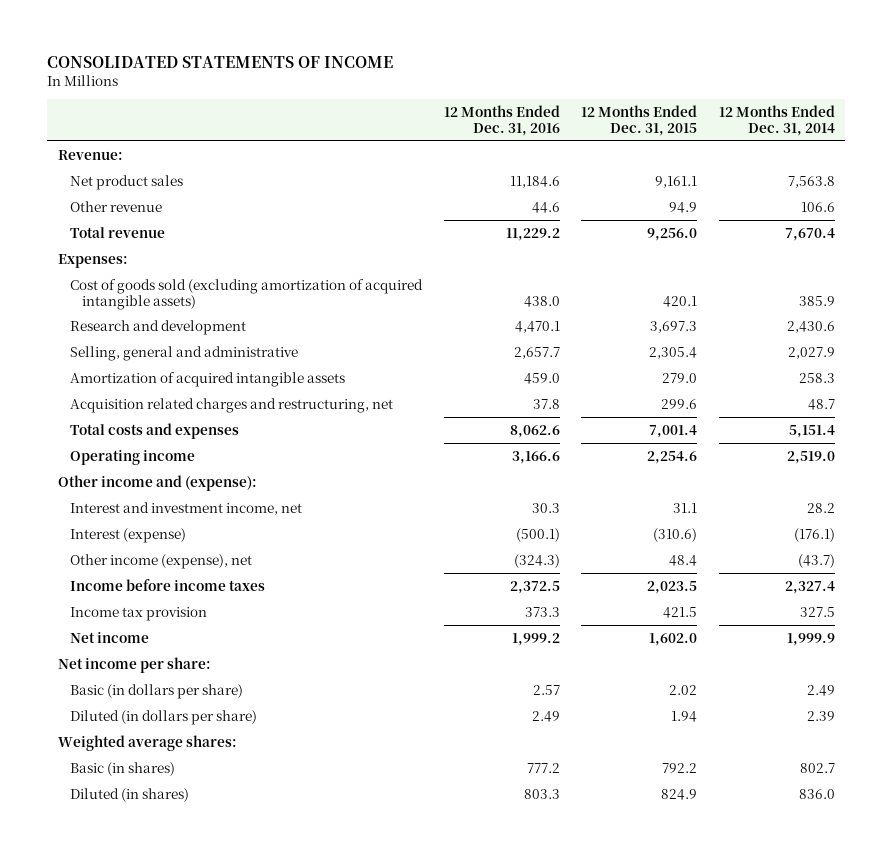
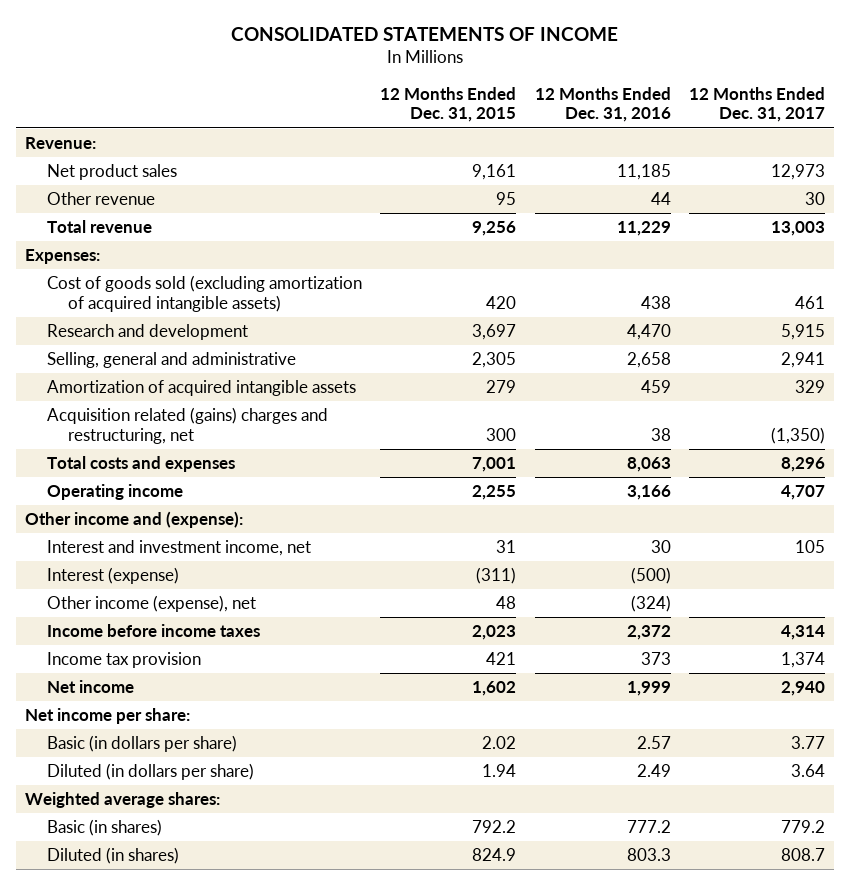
- | 12 Months Ended Dec. 31, 2016 | 12 Months Ended Dec. 31, 2015 | 12 Months Ended Dec. 31, 2014
+ | 12 Months Ended Dec. 31, 2015 | 12 Months Ended Dec. 31, 2016 | 12 Months Ended Dec. 31, 2017
- Net product sales | 11,184.6 | 9,161.1 | 7,563.8
- Other revenue | 44.6 | 94.9 | 106.6
- Total revenue | 11,229.2 | 9,256.0 | 7,670.4
+ Net product sales | 9,161 | 11,185 | 12,973
+ Other revenue | 95 | 44 | 30
+ Total revenue | 9,256 | 11,229 | 13,003
- Cost of goods sold (excluding amortization of acquired intangible assets) | 438.0 | 420.1 | 385.9
- Research and development | 4,470.1 | 3,697.3 | 2,430.6
- Selling, general and administrative | 2,657.7 | 2,305.4 | 2,027.9
- Amortization of acquired intangible assets | 459.0 | 279.0 | 258.3
- Acquisition related charges and restructuring, net | 37.8 | 299.6 | 48.7
- Total costs and expenses | 8,062.6 | 7,001.4 | 5,151.4
- Operating income | 3,166.6 | 2,254.6 | 2,519.0
+ Cost of goods sold (excluding amortization of acquired intangible assets) | 420 | 438 | 461
+ Research and development | 3,697 | 4,470 | 5,915
+ Selling, general and administrative | 2,305 | 2,658 | 2,941
+ Amortization of acquired intangible assets | 279 | 459 | 329
+ Acquisition related (gains) charges and restructuring, net | 300 | 38 | (1,350)
+ Total costs and expenses | 7,001 | 8,063 | 8,296
+ Operating income | 2,255 | 3,166 | 4,707
- Interest and investment income, net | 30.3 | 31.1 | 28.2
- Interest (expense) | (500.1) | (310.6) | (176.1)
- Other income (expense), net | (324.3) | 48.4 | (43.7)
- Income before income taxes | 2,372.5 | 2,023.5 | 2,327.4
- Income tax provision | 373.3 | 421.5 | 327.5
- Net income | 1,999.2 | 1,602.0 | 1,999.9
+ Interest and investment income, net | 31 | 30 | 105
+ Interest (expense) | (311) | (500) |
+ Other income (expense), net | 48 | (324) |
+ Income before income taxes | 2,023 | 2,372 | 4,314
+ Income tax provision | 421 | 373 | 1,374
+ Net income | 1,602 | 1,999 | 2,940

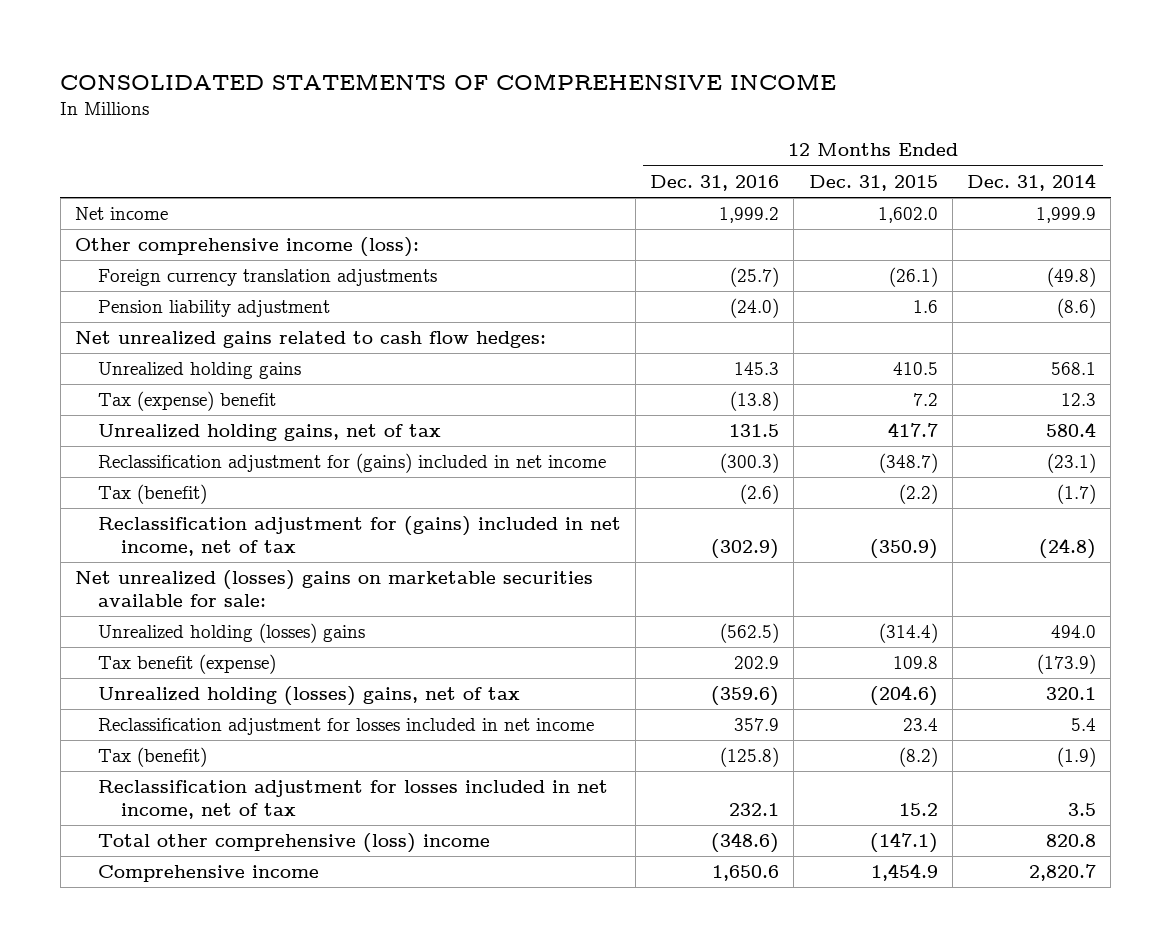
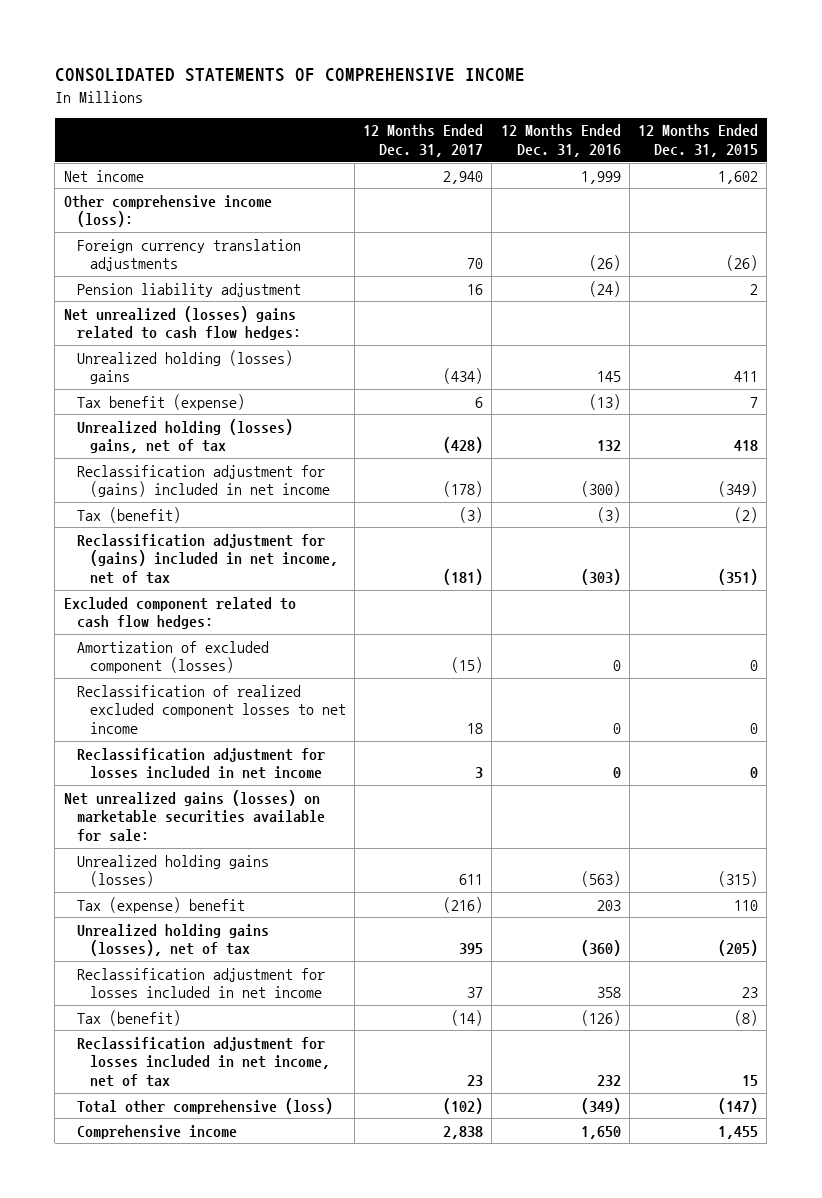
- | 12 Months Ended Dec. 31, 2016 | 12 Months Ended Dec. 31, 2015 | 12 Months Ended Dec. 31, 2014
+ | 12 Months Ended Dec. 31, 2017 | 12 Months Ended Dec. 31, 2016 | 12 Months Ended Dec. 31, 2015
- Net income | 1,999.2 | 1,602.0 | 1,999.9
+ Net income | 2,940 | 1,999 | 1,602
- Foreign currency translation adjustments | (25.7) | (26.1) | (49.8)
- Pension liability adjustment | (24.0) | 1.6 | (8.6)
- Net unrealized gains related to cash flow hedges:
- Unrealized holding gains | 145.3 | 410.5 | 568.1
- Tax (expense) benefit | (13.8) | 7.2 | 12.3
- Unrealized holding gains, net of tax | 131.5 | 417.7 | 580.4
- Reclassification adjustment for (gains) included in net income | (300.3) | (348.7) | (23.1)
- Tax (benefit) | (2.6) | (2.2) | (1.7)
- Reclassification adjustment for (gains) included in net income, net of tax | (302.9) | (350.9) | (24.8)
- Net unrealized (losses) gains on marketable securities available for sale:
- Unrealized holding (losses) gains | (562.5) | (314.4) | 494.0
- Tax benefit (expense) | 202.9 | 109.8 | (173.9)
- Unrealized holding (losses) gains, net of tax | (359.6) | (204.6) | 320.1
- Reclassification adjustment for losses included in net income | 357.9 | 23.4 | 5.4
- Tax (benefit) | (125.8) | (8.2) | (1.9)
- Reclassification adjustment for losses included in net income, net of tax | 232.1 | 15.2 | 3.5
- Total other comprehensive (loss) income | (348.6) | (147.1) | 820.8
- Comprehensive income | 1,650.6 | 1,454.9 | 2,820.7
+ Foreign currency translation adjustments | 70 | (26) | (26)
+ Pension liability adjustment | 16 | (24) | 2
+ Net unrealized (losses) gains related to cash flow hedges:
+ Unrealized holding (losses) gains | (434) | 145 | 411
+ Tax benefit (expense) | 6 | (13) | 7
+ Unrealized holding (losses) gains, net of tax | (428) | 132 | 418
+ Reclassification adjustment for (gains) included in net income | (178) | (300) | (349)
+ Tax (benefit) | (3) | (3) | (2)
+ Reclassification adjustment for (gains) included in net income, net of tax | (181) | (303) | (351)
+ Excluded component related to cash flow hedges:
+ Amortization of excluded component (losses) | (15) | 0 | 0
+ Reclassification of realized excluded component losses to net income | 18 | 0 | 0
+ Reclassification adjustment for losses included in net income | 3 | 0 | 0
+ Net unrealized gains (losses) on marketable securities available for sale:
+ Unrealized holding gains (losses) | 611 | (563) | (315)
+ Tax (expense) benefit | (216) | 203 | 110
+ Unrealized holding gains (losses), net of tax | 395 | (360) | (205)
+ Reclassification adjustment for losses included in net income | 37 | 358 | 23
+ Tax (benefit) | (14) | (126) | (8)
+ Reclassification adjustment for losses included in net income, net of tax | 23 | 232 | 15
+ Total other comprehensive (loss) | (102) | (349) | (147)
+ Comprehensive income | 2,838 | 1,650 | 1,455

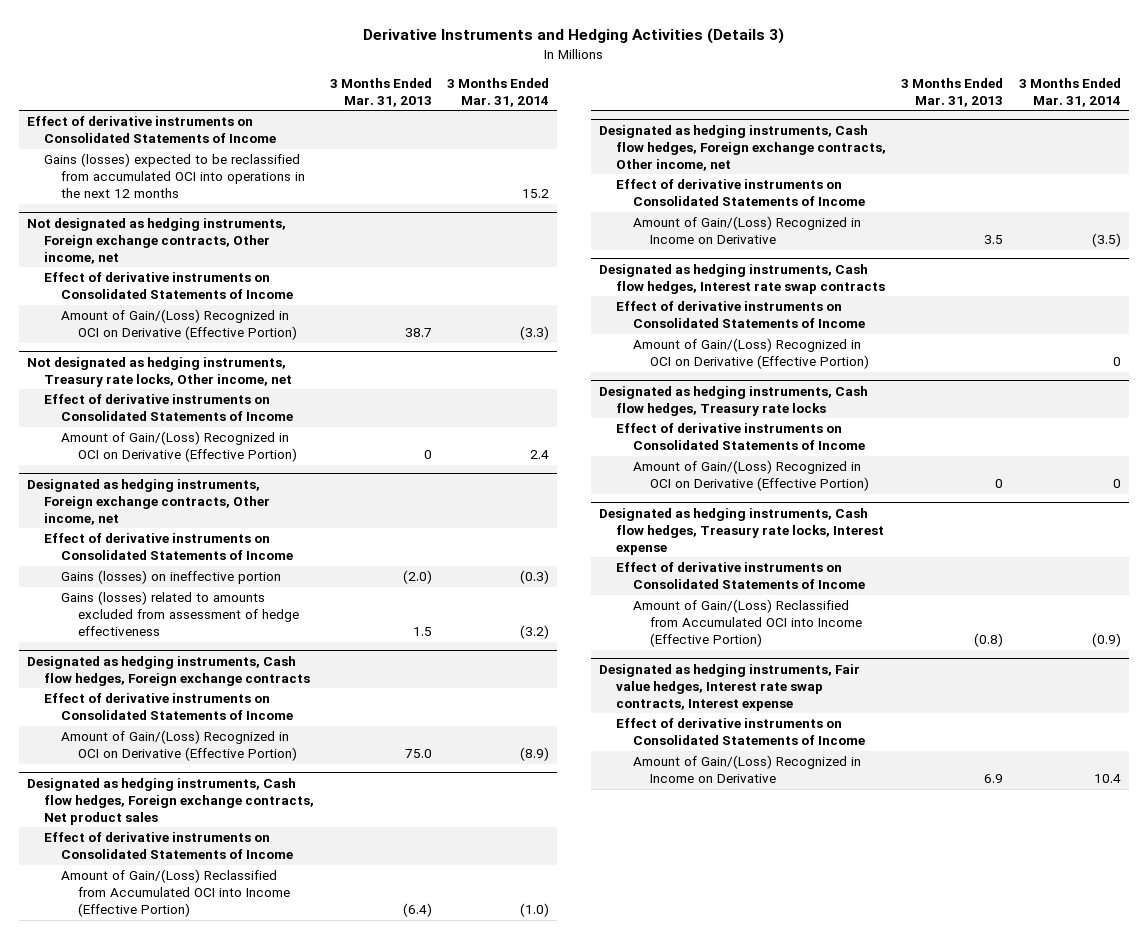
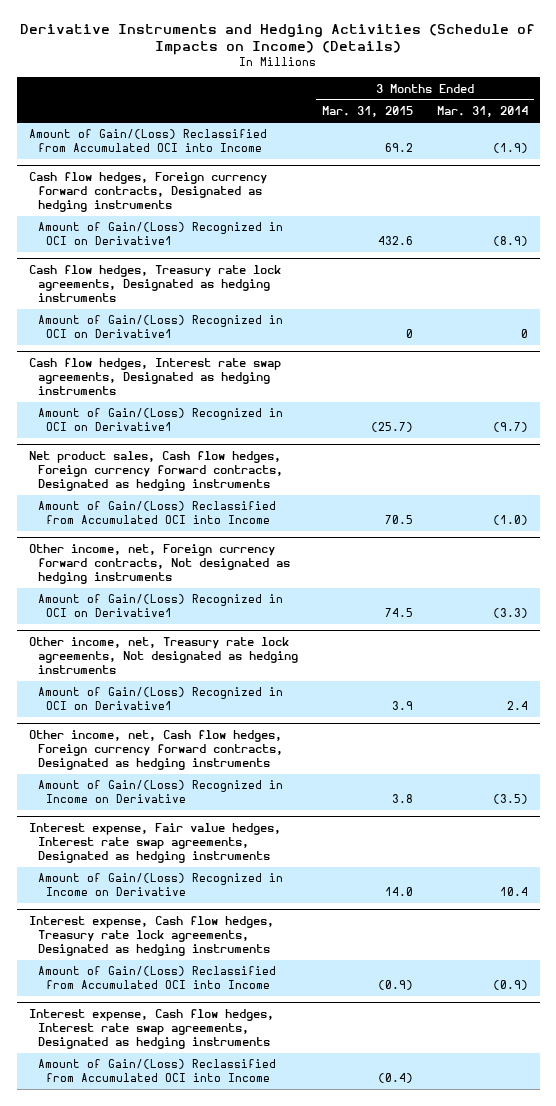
- Derivative Instruments and Hedging Activities (Details 3)
+ Derivative Instruments and Hedging Activities (Schedule of Impacts on Income) (Details)
- | 3 Months Ended Mar. 31, 2013 | 3 Months Ended Mar. 31, 2014
+ | 3 Months Ended Mar. 31, 2015 | 3 Months Ended Mar. 31, 2014
- Effect of derivative instruments on Consolidated Statements of Income
- Gains (losses) expected to be reclassified from accumulated OCI into operations in the next 12 months | | 15.2
- Not designated as hedging instruments, Foreign exchange contracts, Other income, net
- Effect of derivative instruments on Consolidated Statements of Income
- Amount of Gain/(Loss) Recognized in OCI on Derivative (Effective Portion) | 38.7 | (3.3)
- Not designated as hedging instruments, Treasury rate locks, Other income, net
- Effect of derivative instruments on Consolidated Statements of Income
- Amount of Gain/(Loss) Recognized in OCI on Derivative (Effective Portion) | 0 | 2.4
- Designated as hedging instruments, Foreign exchange contracts, Other income, net
- Effect of derivative instruments on Consolidated Statements of Income
- Gains (losses) on ineffective portion | (2.0) | (0.3)
- Gains (losses) related to amounts excluded from assessment of hedge effectiveness | 1.5 | (3.2)
- Designated as hedging instruments, Cash flow hedges, Foreign exchange contracts
- Effect of derivative instruments on Consolidated Statements of Income
- Amount of Gain/(Loss) Recognized in OCI on Derivative (Effective Portion) | 75.0 | (8.9)
- Designated as hedging instruments, Cash flow hedges, Foreign exchange contracts, Net product sales
- Effect of derivative instruments on Consolidated Statements of Income
- Amount of Gain/(Loss) Reclassified from Accumulated OCI into Income (Effective Portion) | (6.4) | (1.0)
- Designated as hedging instruments, Cash flow hedges, Foreign exchange contracts, Other income, net
- Effect of derivative instruments on Consolidated Statements of Income
+ Amount of Gain/(Loss) Reclassified from Accumulated OCI into Income | 69.2 | (1.9)
+ Cash flow hedges, Foreign currency forward contracts, Designated as hedging instruments
+ Amount of Gain/(Loss) Recognized in OCI on Derivative1 | 432.6 | (8.9)
+ Cash flow hedges, Treasury rate lock agreements, Designated as hedging instruments
+ Amount of Gain/(Loss) Recognized in OCI on Derivative1 | 0 | 0
+ Cash flow hedges, Interest rate swap agreements, Designated as hedging instruments
+ Amount of Gain/(Loss) Recognized in OCI on Derivative1 | (25.7) | (9.7)
+ Net product sales, Cash flow hedges, Foreign currency forward contracts, Designated as hedging instruments
+ Amount of Gain/(Loss) Reclassified from Accumulated OCI into Income | 70.5 | (1.0)
+ Other income, net, Foreign currency forward contracts, Not designated as hedging instruments
+ Amount of Gain/(Loss) Recognized in OCI on Derivative1 | 74.5 | (3.3)
+ Other income, net, Treasury rate lock agreements, Not designated as hedging instruments
+ Amount of Gain/(Loss) Recognized in OCI on Derivative1 | 3.9 | 2.4
+ Other income, net, Cash flow hedges, Foreign currency forward contracts, Designated as hedging instruments
- Designated as hedging instruments, Cash flow hedges, Interest rate swap contracts
- Effect of derivative instruments on Consolidated Statements of Income
- Amount of Gain/(Loss) Recognized in OCI on Derivative (Effective Portion) | | 0
- Designated as hedging instruments, Cash flow hedges, Treasury rate locks
- Effect of derivative instruments on Consolidated Statements of Income
- Amount of Gain/(Loss) Recognized in OCI on Derivative (Effective Portion) | 0 | 0
- Designated as hedging instruments, Cash flow hedges, Treasury rate locks, Interest expense
- Effect of derivative instruments on Consolidated Statements of Income
- Amount of Gain/(Loss) Reclassified from Accumulated OCI into Income (Effective Portion) | (0.8) | (0.9)
- Designated as hedging instruments, Fair value hedges, Interest rate swap contracts, Interest expense
- Effect of derivative instruments on Consolidated Statements of Income
+ Interest expense, Fair value hedges, Interest rate swap agreements, Designated as hedging instruments
+ Interest expense, Cash flow hedges, Treasury rate lock agreements, Designated as hedging instruments
+ Amount of Gain/(Loss) Reclassified from Accumulated OCI into Income | (0.9) | (0.9)
+ Interest expense, Cash flow hedges, Interest rate swap agreements, Designated as hedging instruments
+ Amount of Gain/(Loss) Reclassified from Accumulated OCI into Income | (0.4) |

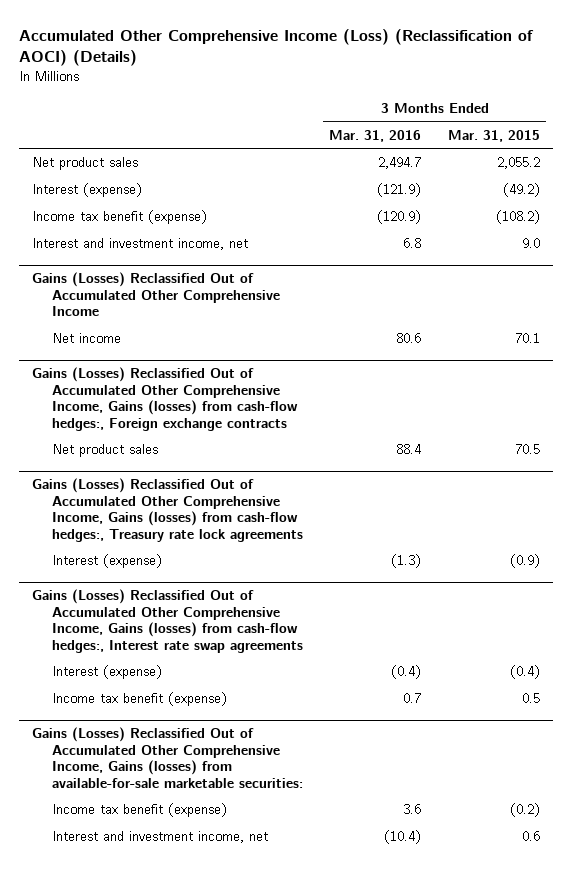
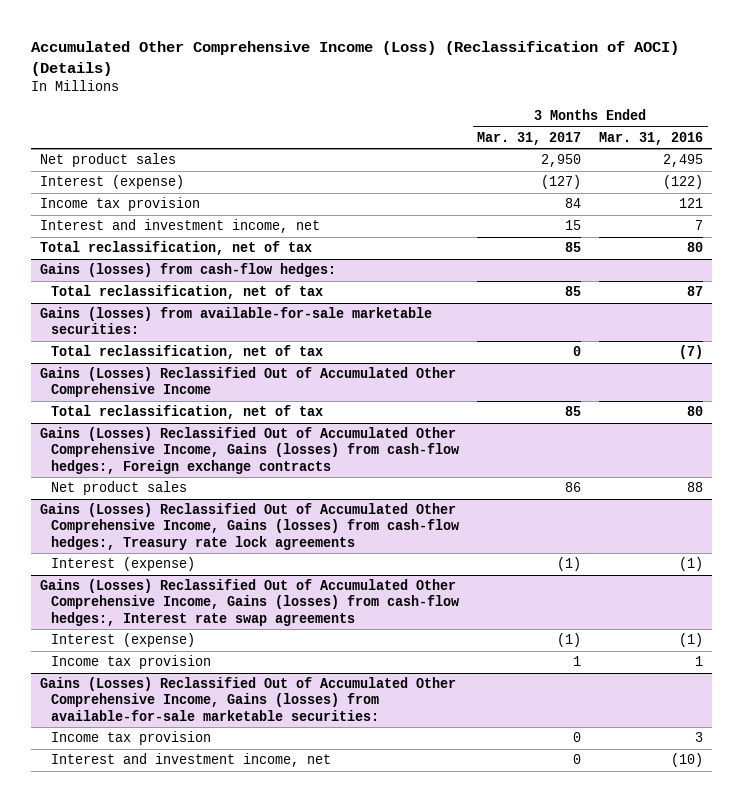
- | 3 Months Ended Mar. 31, 2016 | 3 Months Ended Mar. 31, 2015
+ | 3 Months Ended Mar. 31, 2017 | 3 Months Ended Mar. 31, 2016
- Net product sales | 2,494.7 | 2,055.2
- Interest (expense) | (121.9) | (49.2)
- Income tax benefit (expense) | (120.9) | (108.2)
- Interest and investment income, net | 6.8 | 9.0
+ Net product sales | 2,950 | 2,495
+ Interest (expense) | (127) | (122)
+ Income tax provision | 84 | 121
+ Interest and investment income, net | 15 | 7
+ Total reclassification, net of tax | 85 | 80
+ Gains (losses) from cash-flow hedges:
+ Total reclassification, net of tax | 85 | 87
+ Gains (losses) from available-for-sale marketable securities:
+ Total reclassification, net of tax | 0 | (7)
@ Gains (Losses) Reclassified Out of Accumulated Other Comprehensive Income
- Net income | 80.6 | 70.1
+ Total reclassification, net of tax | 85 | 80
@ Gains (Losses) Reclassified Out of Accumulated Other Comprehensive Income, Gains (losses) from cash-flow hedges:, Foreign exchange contracts
- Net product sales | 88.4 | 70.5
+ Net product sales | 86 | 88
@ Gains (Losses) Reclassified Out of Accumulated Other Comprehensive Income, Gains (losses) from cash-flow hedges:, Treasury rate lock agreements
- Interest (expense) | (1.3) | (0.9)
+ Interest (expense) | (1) | (1)
@ Gains (Losses) Reclassified Out of Accumulated Other Comprehensive Income, Gains (losses) from cash-flow hedges:, Interest rate swap agreements
- Interest (expense) | (0.4) | (0.4)
- Income tax benefit (expense) | 0.7 | 0.5
+ Interest (expense) | (1) | (1)
+ Income tax provision | 1 | 1
@ Gains (Losses) Reclassified Out of Accumulated Other Comprehensive Income, Gains (losses) from available-for-sale marketable securities:
- Income tax benefit (expense) | 3.6 | (0.2)
- Interest and investment income, net | (10.4) | 0.6
+ Income tax provision | 0 | 3
+ Interest and investment income, net | 0 | (10)

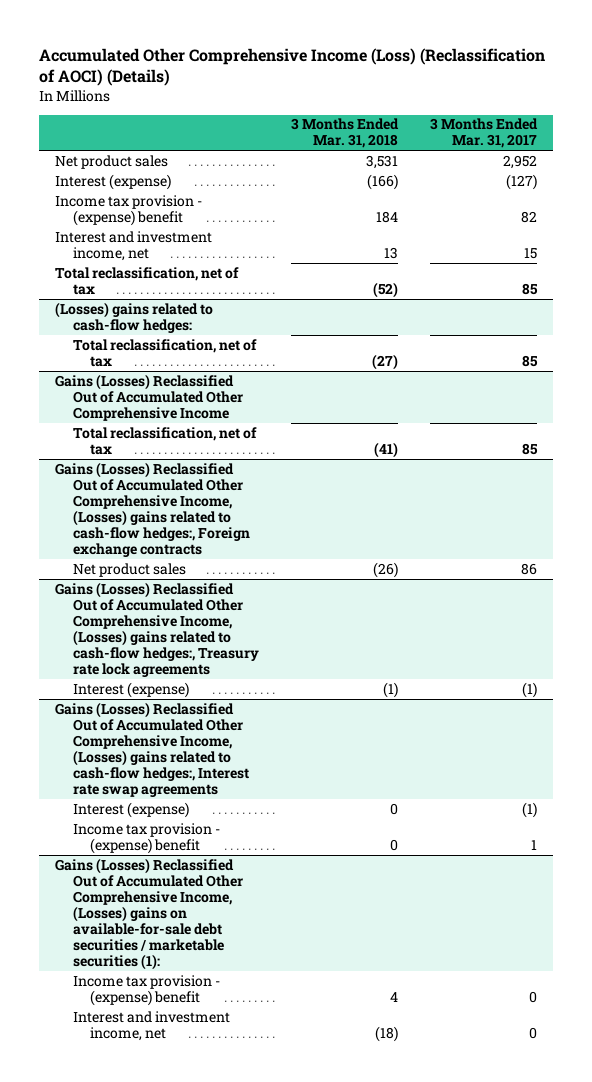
- | 3 Months Ended Mar. 31, 2017 | 3 Months Ended Mar. 31, 2016
+ | 3 Months Ended Mar. 31, 2018 | 3 Months Ended Mar. 31, 2017
- Net product sales | 2,950 | 2,495
+ Net product sales | 3,531 | 2,952
- Income tax provision | 84 | 121
+ Income tax provision - (expense) benefit | 184 | 82
- Gains (losses) from cash-flow hedges:
+ (Losses) gains related to cash-flow hedges:
- Gains (losses) from available-for-sale marketable securities:
- Total reclassification, net of tax | 0 | (7)
- Gains (Losses) Reclassified Out of Accumulated Other Comprehensive Income, Gains (losses) from cash-flow hedges:, Foreign exchange contracts
+ Gains (Losses) Reclassified Out of Accumulated Other Comprehensive Income, (Losses) gains related to cash-flow hedges:, Foreign exchange contracts
- Gains (Losses) Reclassified Out of Accumulated Other Comprehensive Income, Gains (losses) from cash-flow hedges:, Treasury rate lock agreements
+ Gains (Losses) Reclassified Out of Accumulated Other Comprehensive Income, (Losses) gains related to cash-flow hedges:, Treasury rate lock agreements
- Gains (Losses) Reclassified Out of Accumulated Other Comprehensive Income, Gains (losses) from cash-flow hedges:, Interest rate swap agreements
+ Gains (Losses) Reclassified Out of Accumulated Other Comprehensive Income, (Losses) gains related to cash-flow hedges:, Interest rate swap agreements
- Income tax provision | 1 | 1
- Gains (Losses) Reclassified Out of Accumulated Other Comprehensive Income, Gains (losses) from available-for-sale marketable securities:
- Income tax provision | 0 | 3
+ Income tax provision - (expense) benefit | 0 | 1
+ Gains (Losses) Reclassified Out of Accumulated Other Comprehensive Income, (Losses) gains on available-for-sale debt securities / marketable securities (1):
+ Income tax provision - (expense) benefit | 4 | 0

